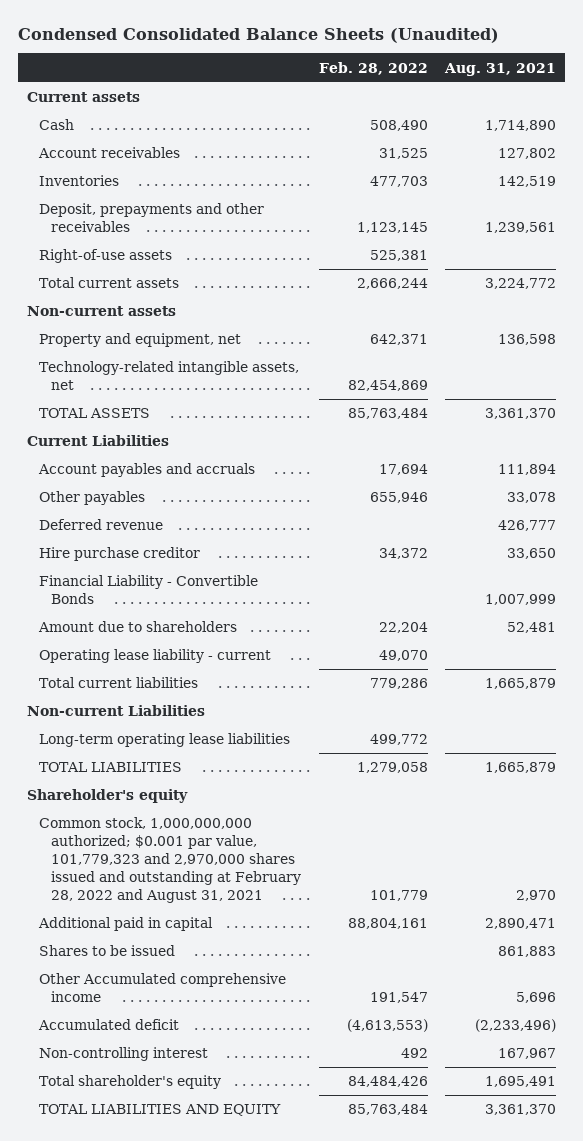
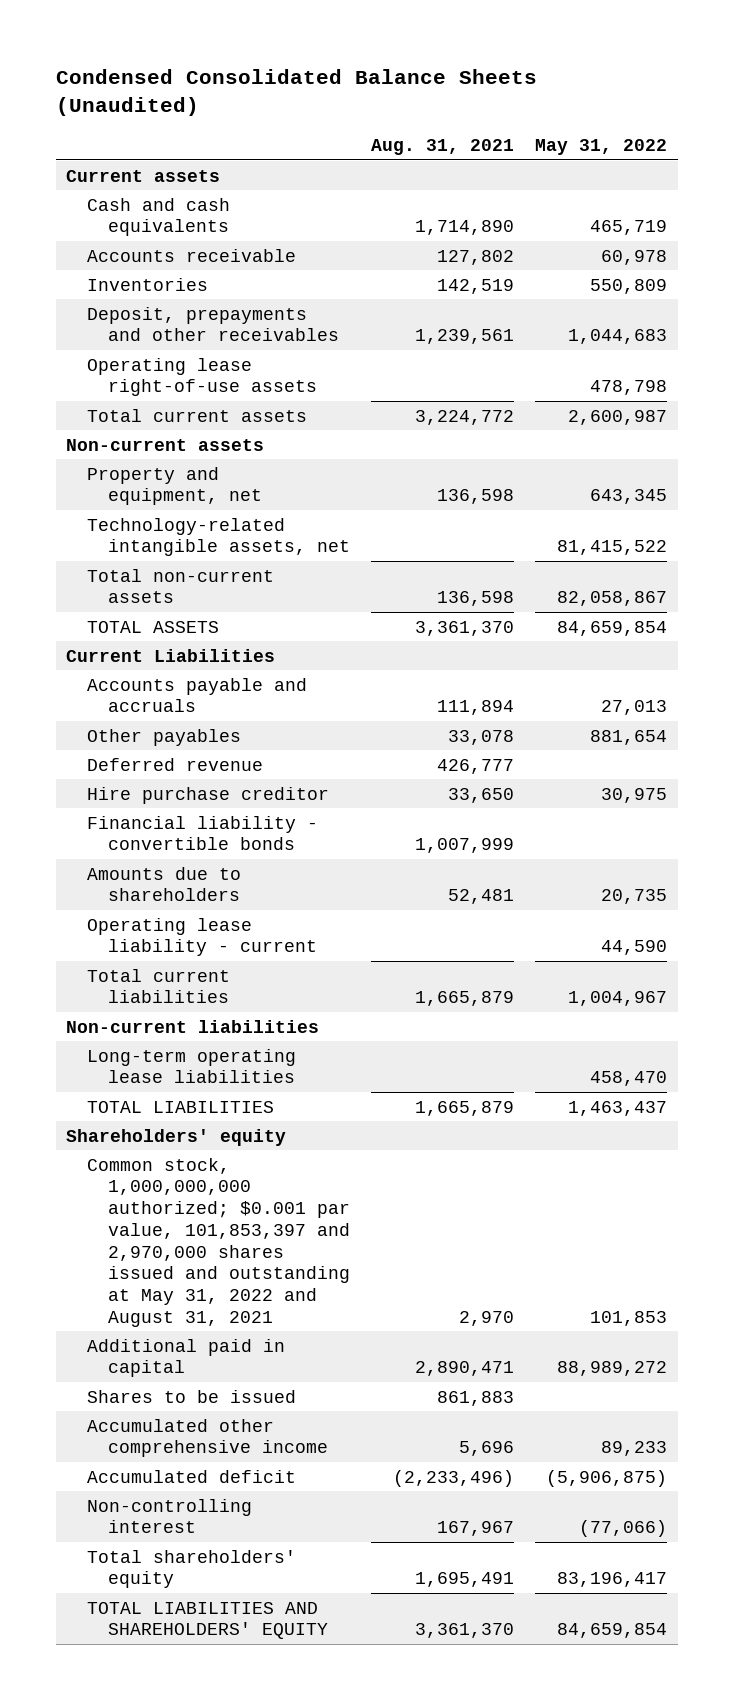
- | Feb. 28, 2022 | Aug. 31, 2021
+ | Aug. 31, 2021 | May 31, 2022
- Cash | 508,490 | 1,714,890
- Account receivables | 31,525 | 127,802
+ Cash and cash equivalents | 1,714,890 | 465,719
+ Accounts receivable | 127,802 | 60,978
- Right-of-use assets | 525,381 |
+ Operating lease right-of-use assets | | 478,798
+ Total non-current assets | 136,598 | 82,058,867
- Account payables and accruals | 17,694 | 111,894
+ Accounts payable and accruals | 111,894 | 27,013
- Financial Liability - Convertible Bonds | | 1,007,999
- Amount due to shareholders | 22,204 | 52,481
+ Financial liability - convertible bonds | 1,007,999 |
+ Amounts due to shareholders | 52,481 | 20,735
- Non-current Liabilities
+ Non-current liabilities
- Shareholder's equity
- Common stock, 1,000,000,000 authorized; $0.001 par value, 101,779,323 and 2,970,000 shares issued and outstanding at February 28, 2022 and August 31, 2021 | 101,779 | 2,970
+ Shareholders' equity
+ Common stock, 1,000,000,000 authorized; $0.001 par value, 101,853,397 and 2,970,000 shares issued and outstanding at May 31, 2022 and August 31, 2021 | 2,970 | 101,853
- Other Accumulated comprehensive income | 191,547 | 5,696
+ Accumulated other comprehensive income | 5,696 | 89,233
- Total shareholder's equity | 84,484,426 | 1,695,491
- TOTAL LIABILITIES AND EQUITY | 85,763,484 | 3,361,370
+ Total shareholders' equity | 1,695,491 | 83,196,417
+ TOTAL LIABILITIES AND SHAREHOLDERS' EQUITY | 3,361,370 | 84,659,854

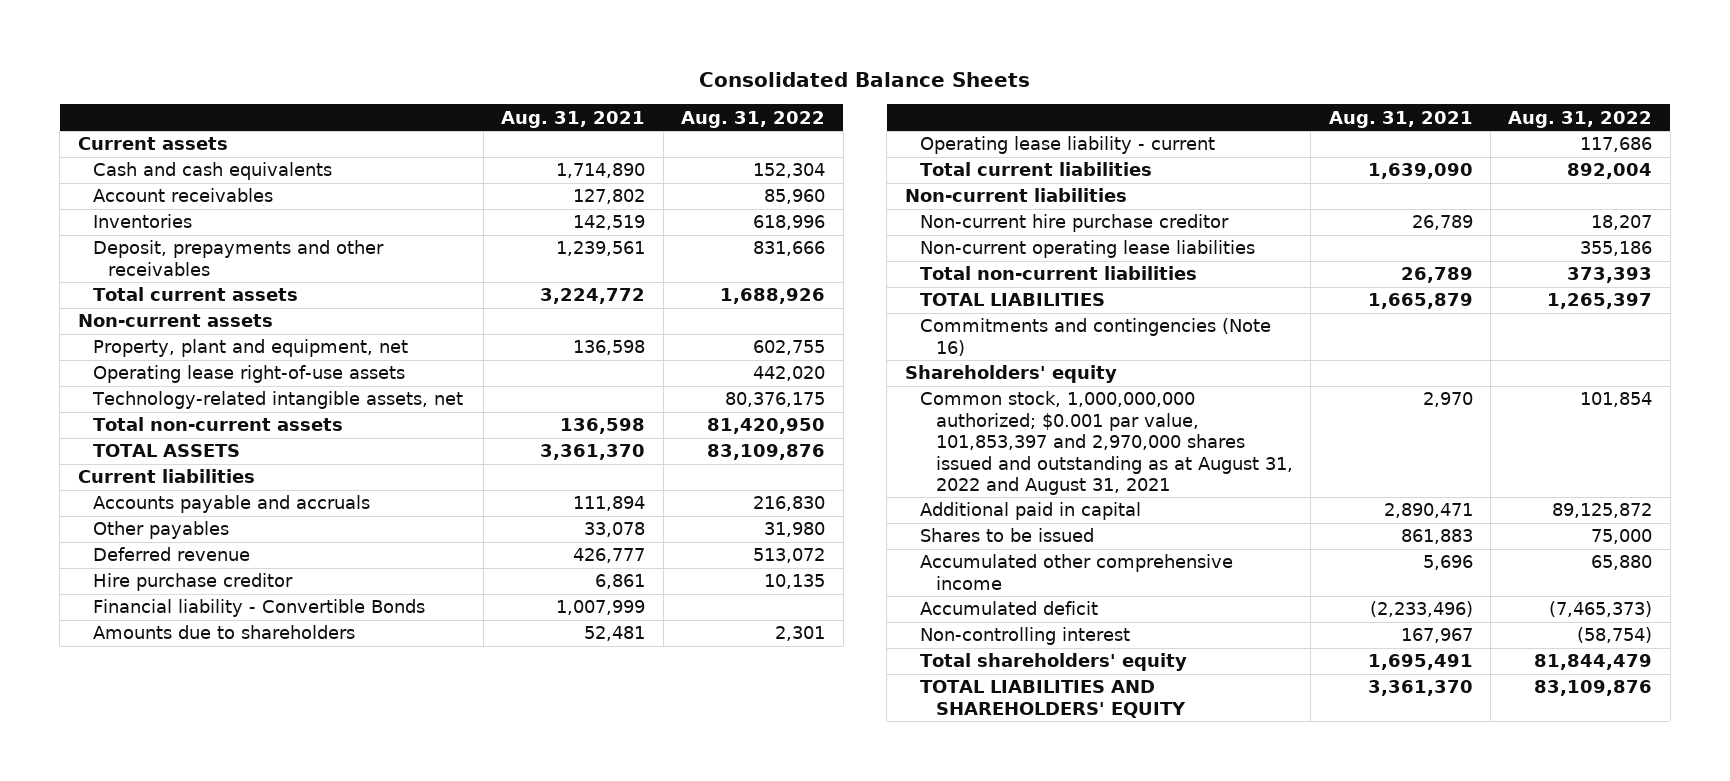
- Condensed Consolidated Balance Sheets (Unaudited)
+ Consolidated Balance Sheets
- | Aug. 31, 2021 | May 31, 2022
+ | Aug. 31, 2021 | Aug. 31, 2022
- Accounts receivable | 127,802 | 60,978
+ Account receivables | 127,802 | 85,960
- Property and equipment, net | 136,598 | 643,345
+ Property, plant and equipment, net | 136,598 | 602,755
moved down: Operating lease right-of-use assets | | 442,020
- Current Liabilities
+ Current liabilities
- Hire purchase creditor | 33,650 | 30,975
- Financial liability - convertible bonds | 1,007,999 |
+ Hire purchase creditor | 6,861 | 10,135
+ Financial liability - Convertible Bonds | 1,007,999 |
- Total current liabilities | 1,665,879 | 1,004,967
+ Total current liabilities | 1,639,090 | 892,004
- Long-term operating lease liabilities | | 458,470
+ Non-current hire purchase creditor | 26,789 | 18,207
+ Non-current operating lease liabilities | | 355,186
+ Total non-current liabilities | 26,789 | 373,393
+ Commitments and contingencies (Note 16)
- Common stock, 1,000,000,000 authorized; $0.001 par value, 101,853,397 and 2,970,000 shares issued and outstanding at May 31, 2022 and August 31, 2021 | 2,970 | 101,853
+ Common stock, 1,000,000,000 authorized; $0.001 par value, 101,853,397 and 2,970,000 shares issued and outstanding as at August 31, 2022 and August 31, 2021 | 2,970 | 101,854

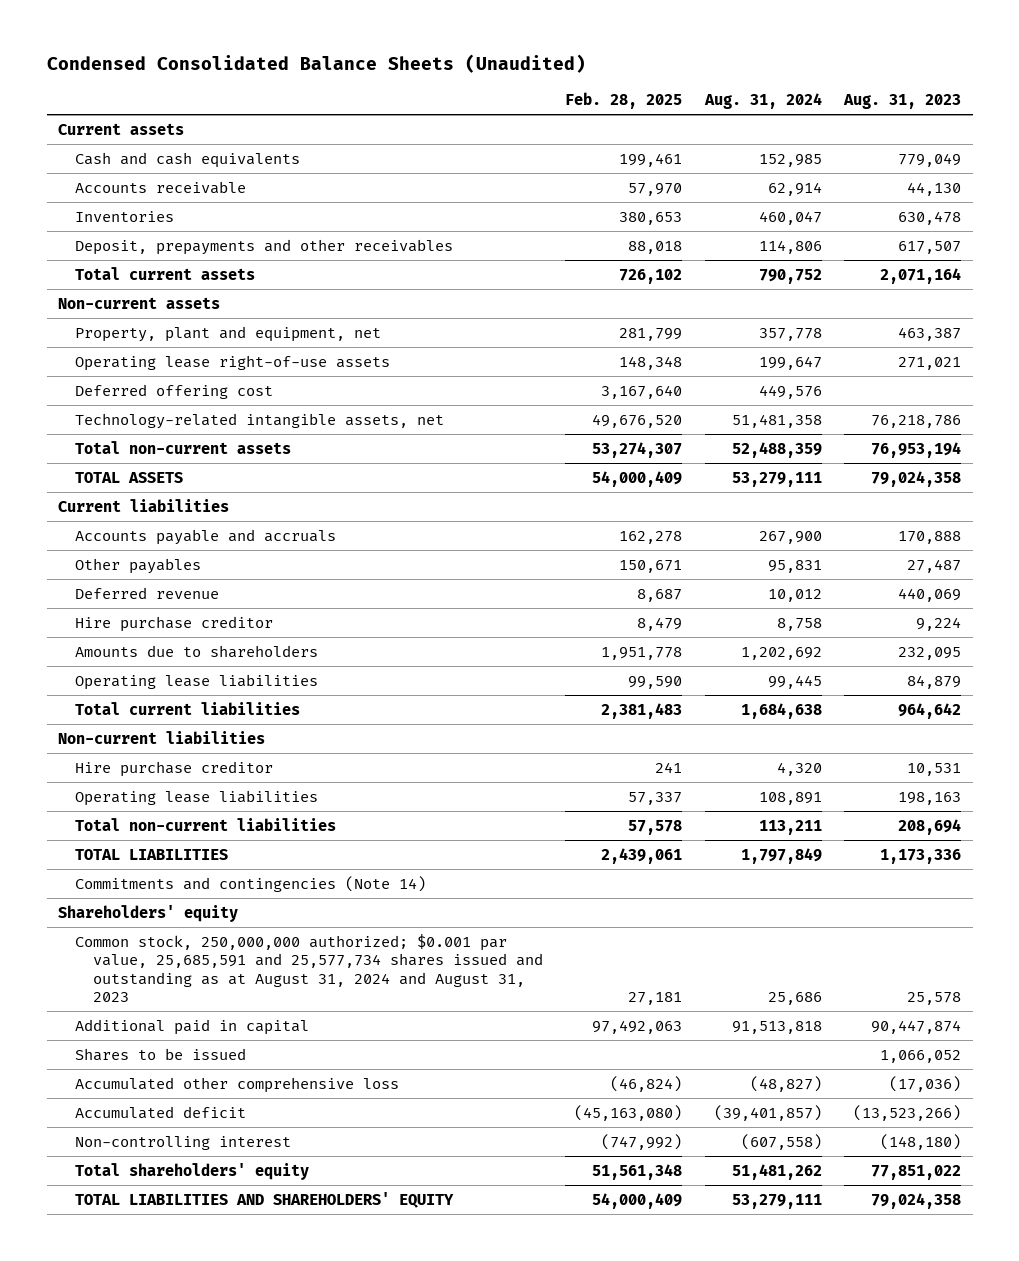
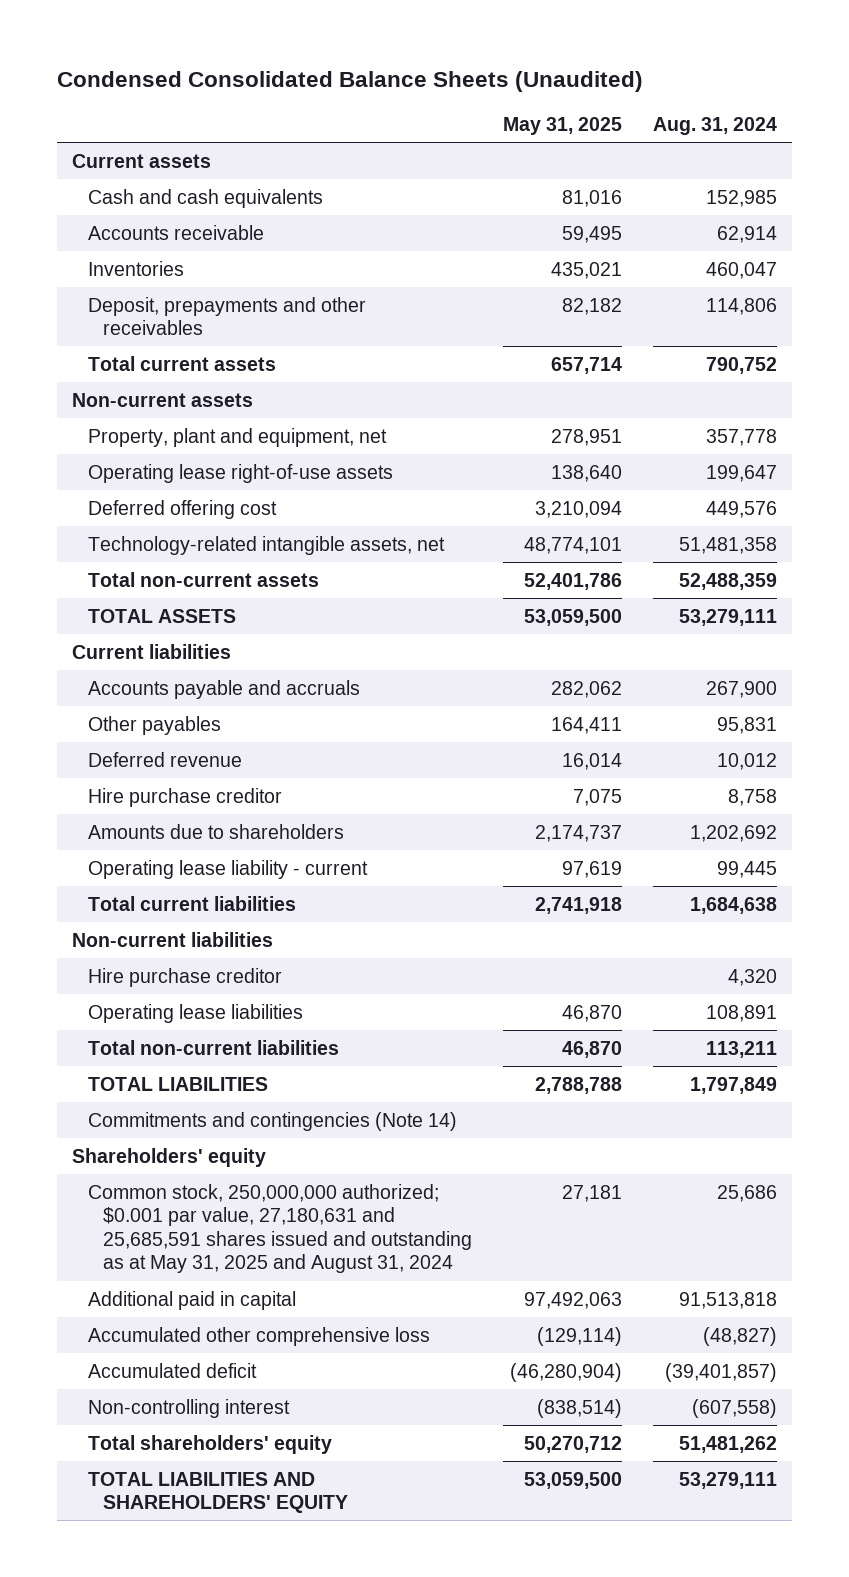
- | Feb. 28, 2025 | Aug. 31, 2024 | Aug. 31, 2023
+ | May 31, 2025 | Aug. 31, 2024
- Operating lease liabilities | 99,590 | 99,445 | 84,879
+ Operating lease liability - current | 97,619 | 99,445
- Common stock, 250,000,000 authorized; $0.001 par value, 25,685,591 and 25,577,734 shares issued and outstanding as at August 31, 2024 and August 31, 2023 | 27,181 | 25,686 | 25,578
+ Common stock, 250,000,000 authorized; $0.001 par value, 27,180,631 and 25,685,591 shares issued and outstanding as at May 31, 2025 and August 31, 2024 | 27,181 | 25,686
- Shares to be issued | | | 1,066,052

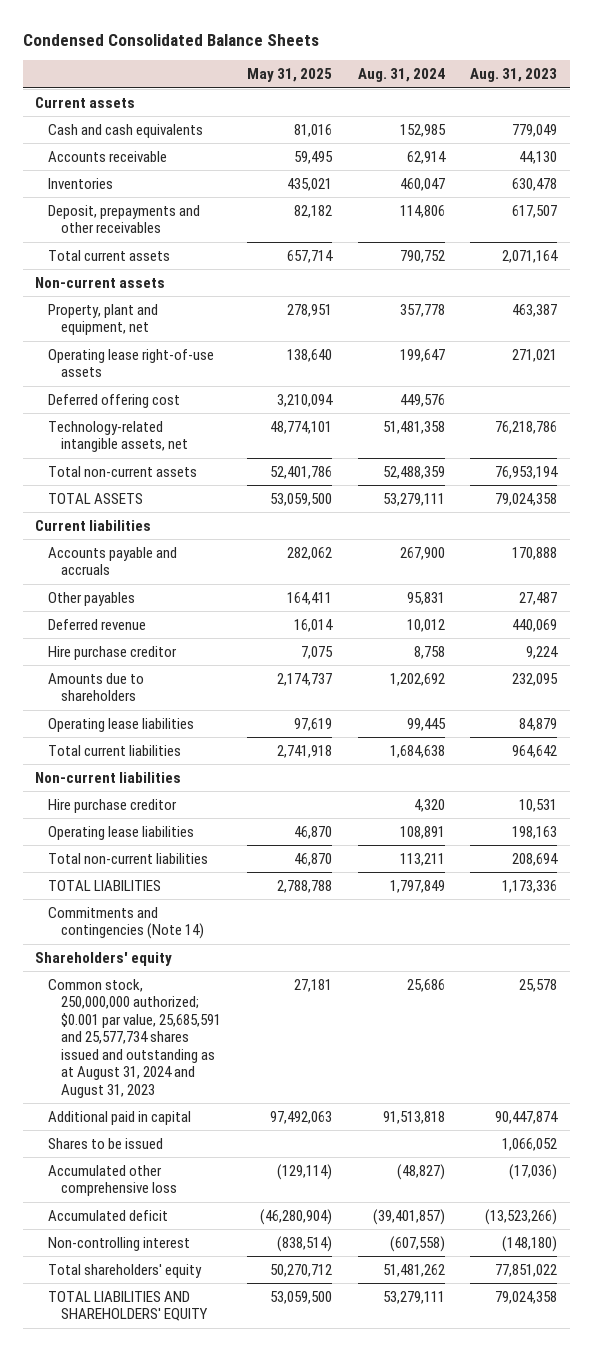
- Condensed Consolidated Balance Sheets (Unaudited)
+ Condensed Consolidated Balance Sheets
- | May 31, 2025 | Aug. 31, 2024
+ | May 31, 2025 | Aug. 31, 2024 | Aug. 31, 2023
- Operating lease liability - current | 97,619 | 99,445
+ Operating lease liabilities | 97,619 | 99,445 | 84,879
- Common stock, 250,000,000 authorized; $0.001 par value, 27,180,631 and 25,685,591 shares issued and outstanding as at May 31, 2025 and August 31, 2024 | 27,181 | 25,686
+ Common stock, 250,000,000 authorized; $0.001 par value, 25,685,591 and 25,577,734 shares issued and outstanding as at August 31, 2024 and August 31, 2023 | 27,181 | 25,686 | 25,578
+ Shares to be issued | | | 1,066,052

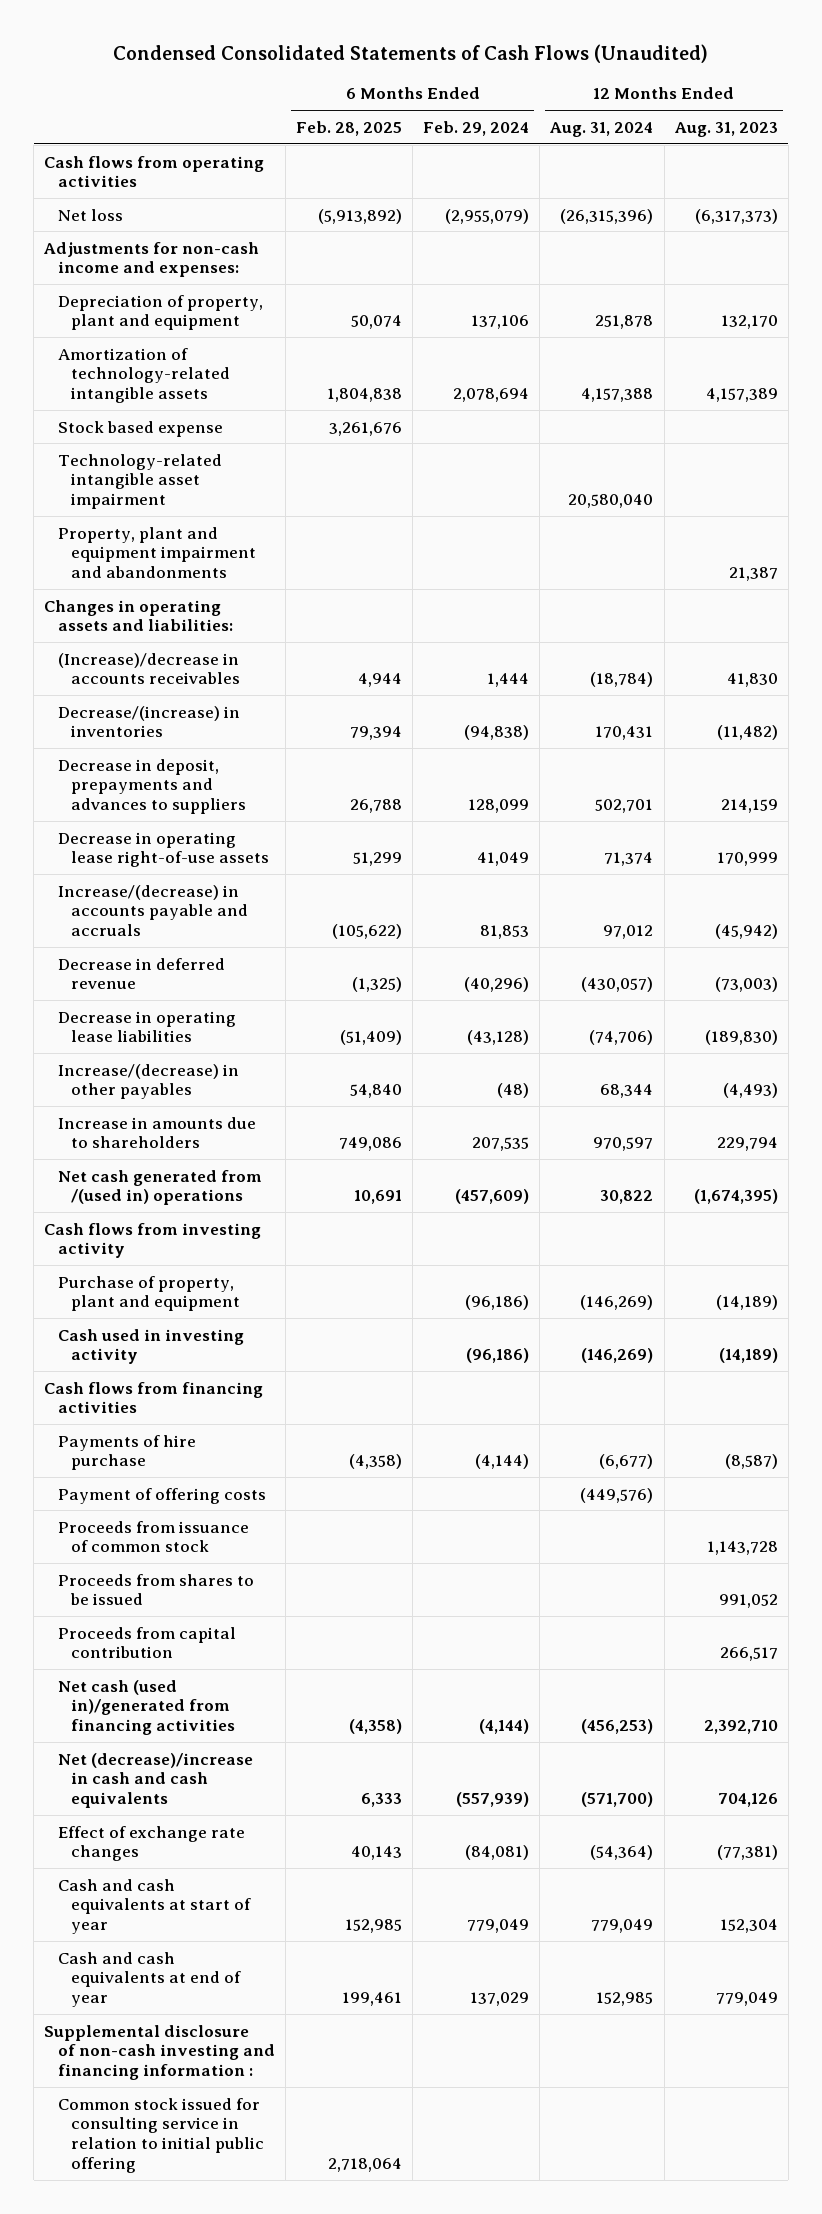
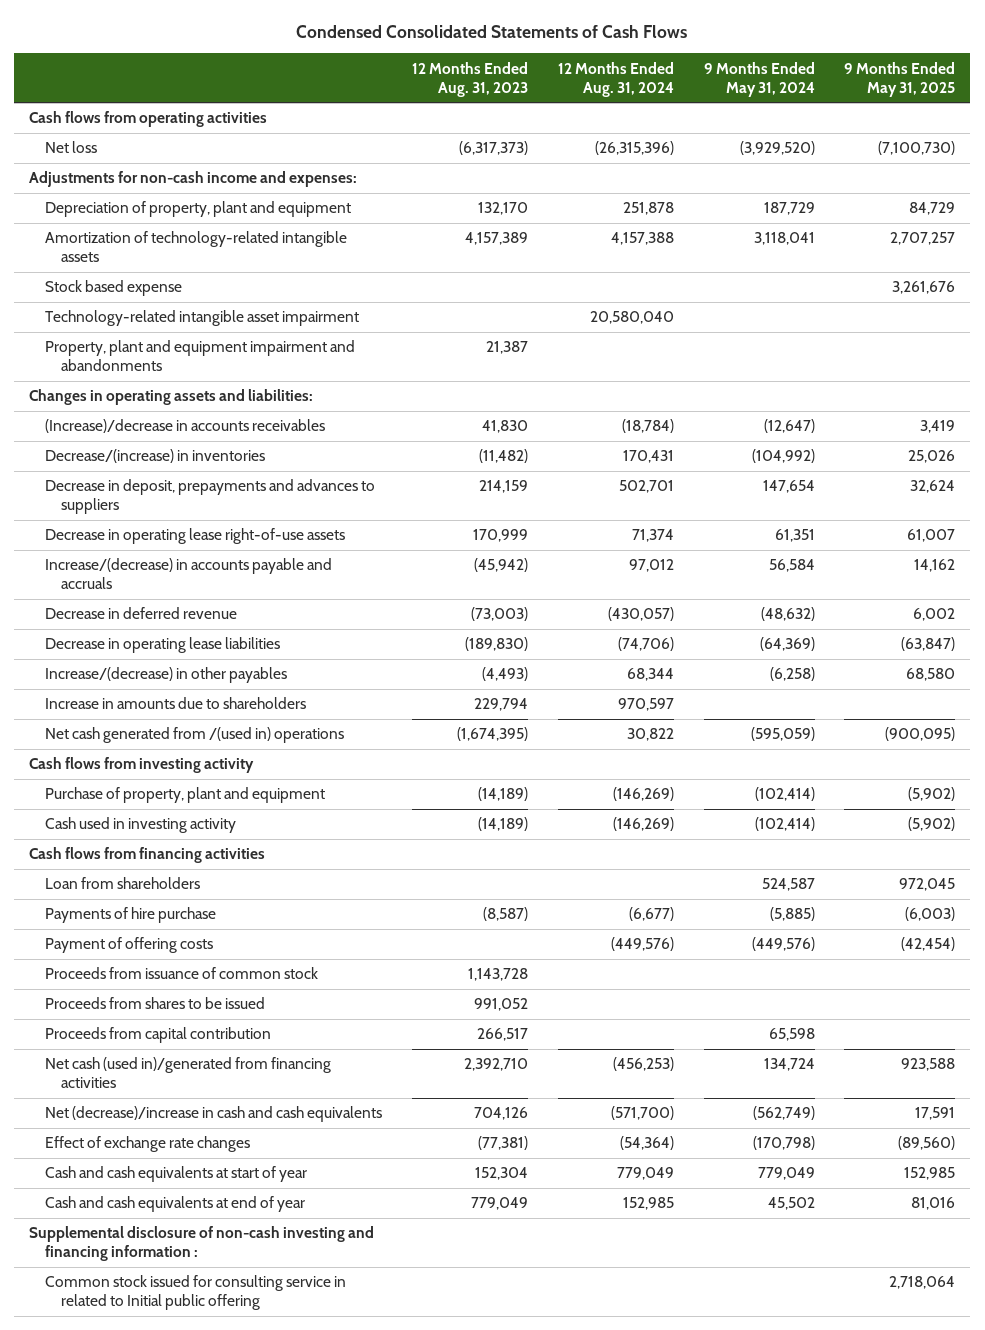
- Condensed Consolidated Statements of Cash Flows (Unaudited)
+ Condensed Consolidated Statements of Cash Flows
- | 6 Months Ended Feb. 28, 2025 | 6 Months Ended Feb. 29, 2024 | 12 Months Ended Aug. 31, 2024 | 12 Months Ended Aug. 31, 2023
+ | 12 Months Ended Aug. 31, 2023 | 12 Months Ended Aug. 31, 2024 | 9 Months Ended May 31, 2024 | 9 Months Ended May 31, 2025
+ Loan from shareholders | | | 524,587 | 972,045
- Common stock issued for consulting service in relation to initial public offering | 2,718,064 | | |
+ Common stock issued for consulting service in related to Initial public offering | | | | 2,718,064

